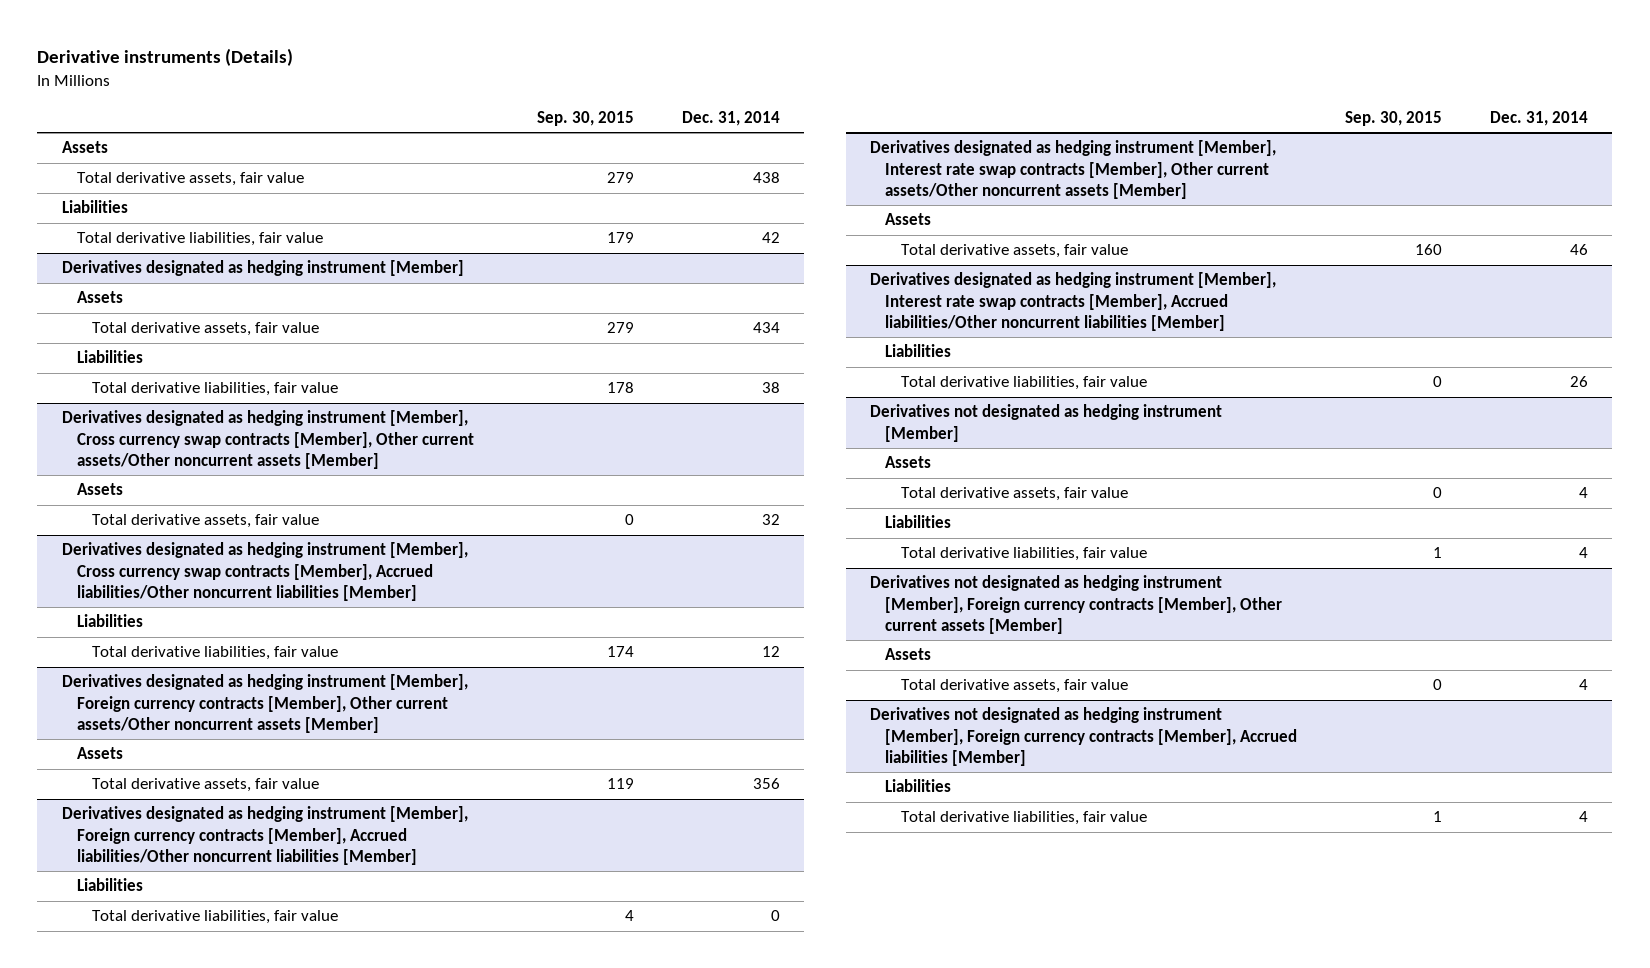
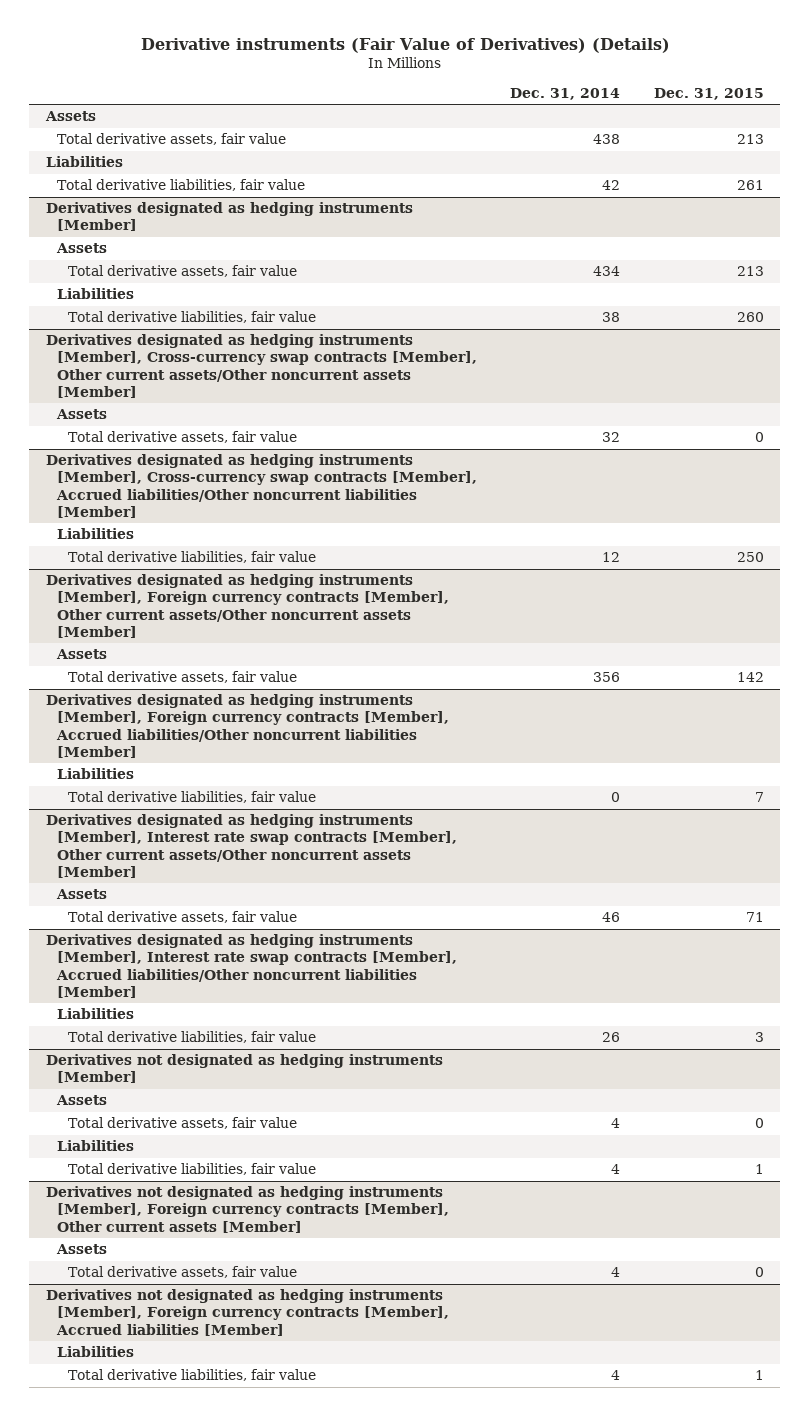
- Derivative instruments (Details)
+ Derivative instruments (Fair Value of Derivatives) (Details)
- | Sep. 30, 2015 | Dec. 31, 2014
+ | Dec. 31, 2014 | Dec. 31, 2015
- Derivatives designated as hedging instrument [Member]
+ Derivatives designated as hedging instruments [Member]
- Derivatives designated as hedging instrument [Member], Cross currency swap contracts [Member], Other current assets/Other noncurrent assets [Member]
+ Derivatives designated as hedging instruments [Member], Cross-currency swap contracts [Member], Other current assets/Other noncurrent assets [Member]
- Derivatives designated as hedging instrument [Member], Cross currency swap contracts [Member], Accrued liabilities/Other noncurrent liabilities [Member]
+ Derivatives designated as hedging instruments [Member], Cross-currency swap contracts [Member], Accrued liabilities/Other noncurrent liabilities [Member]
- Derivatives designated as hedging instrument [Member], Foreign currency contracts [Member], Other current assets/Other noncurrent assets [Member]
+ Derivatives designated as hedging instruments [Member], Foreign currency contracts [Member], Other current assets/Other noncurrent assets [Member]
- Derivatives designated as hedging instrument [Member], Foreign currency contracts [Member], Accrued liabilities/Other noncurrent liabilities [Member]
+ Derivatives designated as hedging instruments [Member], Foreign currency contracts [Member], Accrued liabilities/Other noncurrent liabilities [Member]
- Derivatives designated as hedging instrument [Member], Interest rate swap contracts [Member], Other current assets/Other noncurrent assets [Member]
+ Derivatives designated as hedging instruments [Member], Interest rate swap contracts [Member], Other current assets/Other noncurrent assets [Member]
- Derivatives designated as hedging instrument [Member], Interest rate swap contracts [Member], Accrued liabilities/Other noncurrent liabilities [Member]
+ Derivatives designated as hedging instruments [Member], Interest rate swap contracts [Member], Accrued liabilities/Other noncurrent liabilities [Member]
- Derivatives not designated as hedging instrument [Member]
+ Derivatives not designated as hedging instruments [Member]
- Derivatives not designated as hedging instrument [Member], Foreign currency contracts [Member], Other current assets [Member]
+ Derivatives not designated as hedging instruments [Member], Foreign currency contracts [Member], Other current assets [Member]
- Derivatives not designated as hedging instrument [Member], Foreign currency contracts [Member], Accrued liabilities [Member]
+ Derivatives not designated as hedging instruments [Member], Foreign currency contracts [Member], Accrued liabilities [Member]

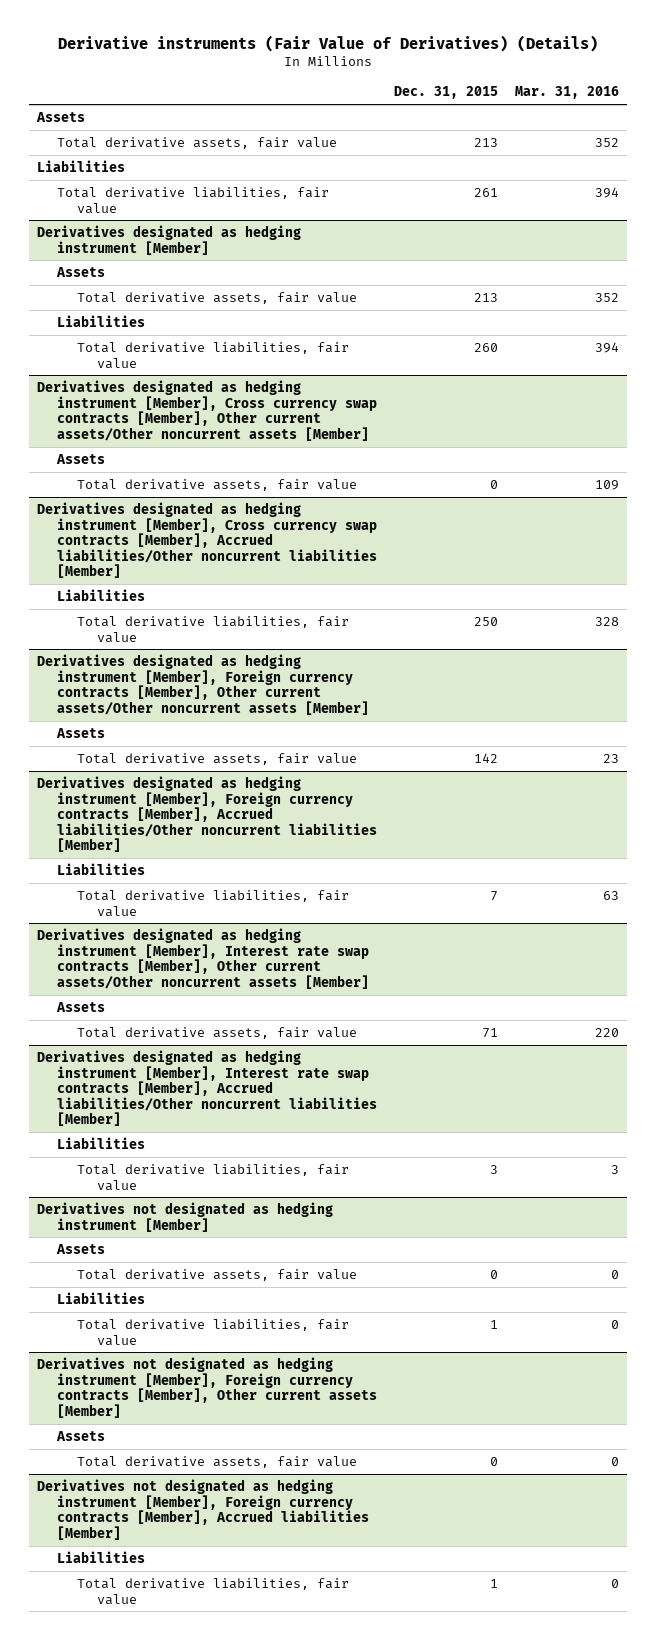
- | Dec. 31, 2014 | Dec. 31, 2015
+ | Dec. 31, 2015 | Mar. 31, 2016
- Derivatives designated as hedging instruments [Member]
+ Derivatives designated as hedging instrument [Member]
- Derivatives designated as hedging instruments [Member], Cross-currency swap contracts [Member], Other current assets/Other noncurrent assets [Member]
+ Derivatives designated as hedging instrument [Member], Cross currency swap contracts [Member], Other current assets/Other noncurrent assets [Member]
- Derivatives designated as hedging instruments [Member], Cross-currency swap contracts [Member], Accrued liabilities/Other noncurrent liabilities [Member]
+ Derivatives designated as hedging instrument [Member], Cross currency swap contracts [Member], Accrued liabilities/Other noncurrent liabilities [Member]
- Derivatives designated as hedging instruments [Member], Foreign currency contracts [Member], Other current assets/Other noncurrent assets [Member]
+ Derivatives designated as hedging instrument [Member], Foreign currency contracts [Member], Other current assets/Other noncurrent assets [Member]
- Derivatives designated as hedging instruments [Member], Foreign currency contracts [Member], Accrued liabilities/Other noncurrent liabilities [Member]
+ Derivatives designated as hedging instrument [Member], Foreign currency contracts [Member], Accrued liabilities/Other noncurrent liabilities [Member]
- Derivatives designated as hedging instruments [Member], Interest rate swap contracts [Member], Other current assets/Other noncurrent assets [Member]
+ Derivatives designated as hedging instrument [Member], Interest rate swap contracts [Member], Other current assets/Other noncurrent assets [Member]
- Derivatives designated as hedging instruments [Member], Interest rate swap contracts [Member], Accrued liabilities/Other noncurrent liabilities [Member]
+ Derivatives designated as hedging instrument [Member], Interest rate swap contracts [Member], Accrued liabilities/Other noncurrent liabilities [Member]
- Derivatives not designated as hedging instruments [Member]
+ Derivatives not designated as hedging instrument [Member]
- Derivatives not designated as hedging instruments [Member], Foreign currency contracts [Member], Other current assets [Member]
+ Derivatives not designated as hedging instrument [Member], Foreign currency contracts [Member], Other current assets [Member]
- Derivatives not designated as hedging instruments [Member], Foreign currency contracts [Member], Accrued liabilities [Member]
+ Derivatives not designated as hedging instrument [Member], Foreign currency contracts [Member], Accrued liabilities [Member]

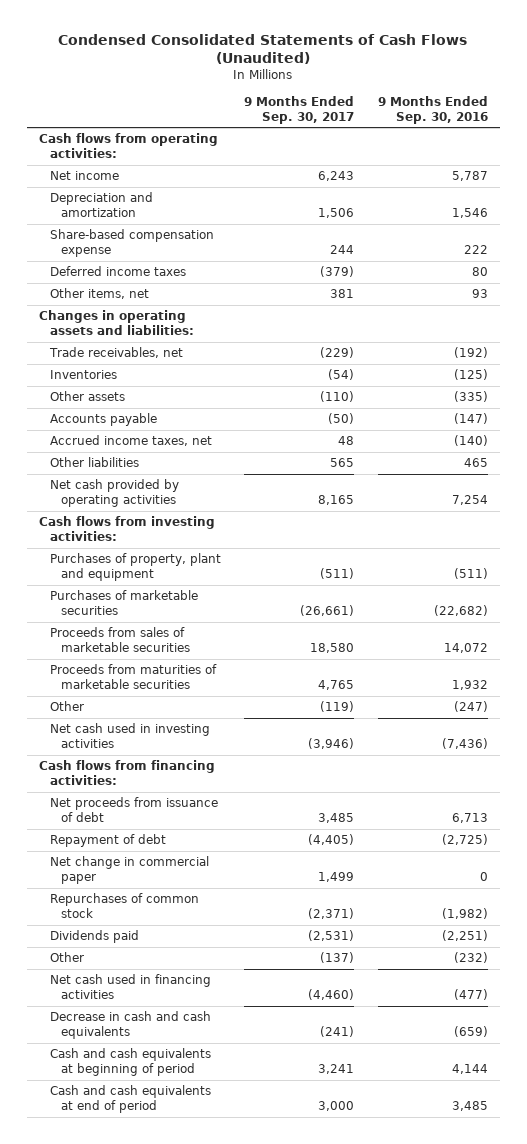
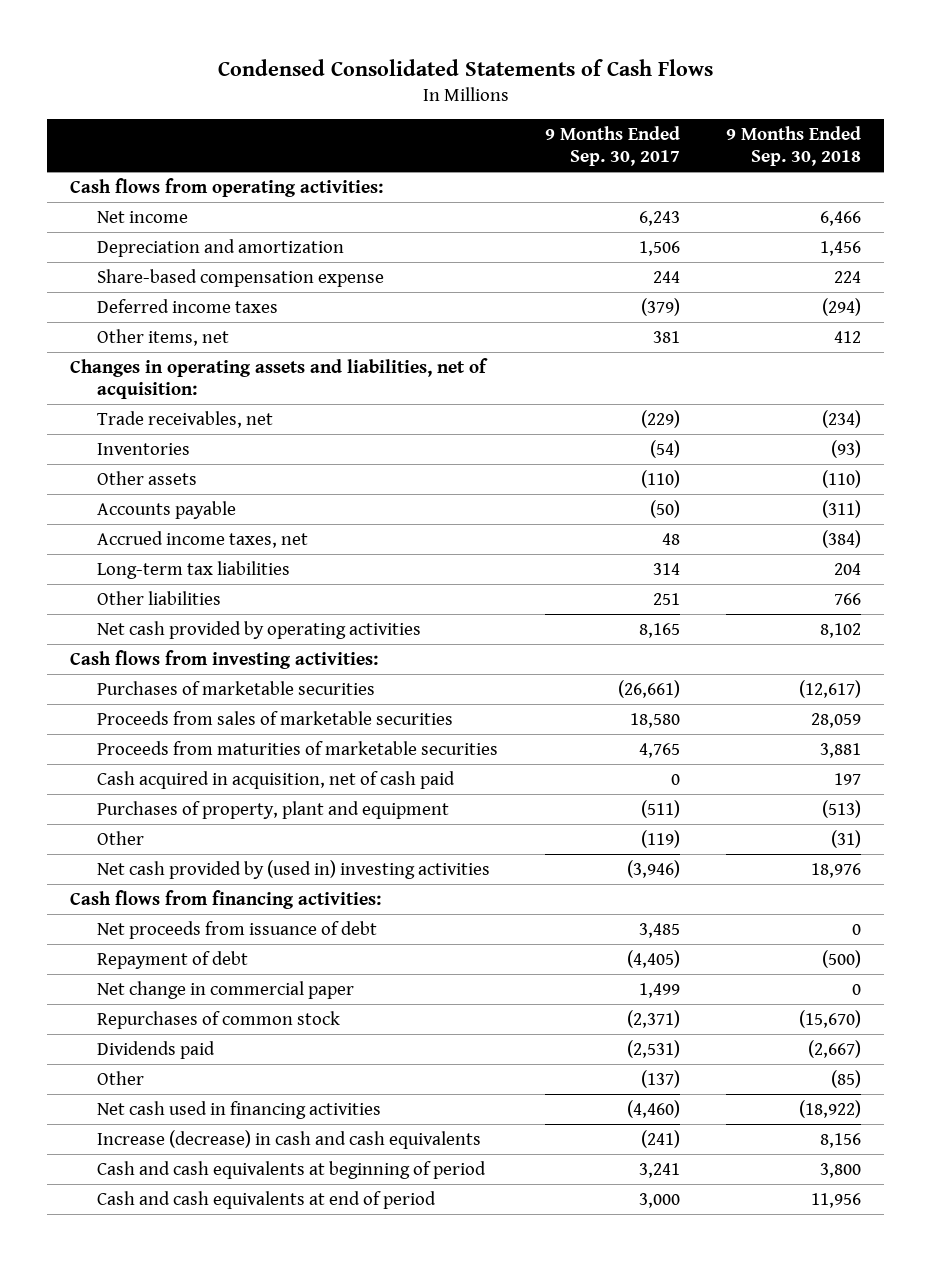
- Condensed Consolidated Statements of Cash Flows (Unaudited)
+ Condensed Consolidated Statements of Cash Flows
- | 9 Months Ended Sep. 30, 2017 | 9 Months Ended Sep. 30, 2016
+ | 9 Months Ended Sep. 30, 2017 | 9 Months Ended Sep. 30, 2018
- Changes in operating assets and liabilities:
+ Changes in operating assets and liabilities, net of acquisition:
- Other liabilities | 565 | 465
+ Long-term tax liabilities | 314 | 204
+ Other liabilities | 251 | 766
+ Cash acquired in acquisition, net of cash paid | 0 | 197
moved down: Purchases of property, plant and equipment | (511) | (513)
- Net cash used in investing activities | (3,946) | (7,436)
+ Net cash provided by (used in) investing activities | (3,946) | 18,976
- Decrease in cash and cash equivalents | (241) | (659)
+ Increase (decrease) in cash and cash equivalents | (241) | 8,156

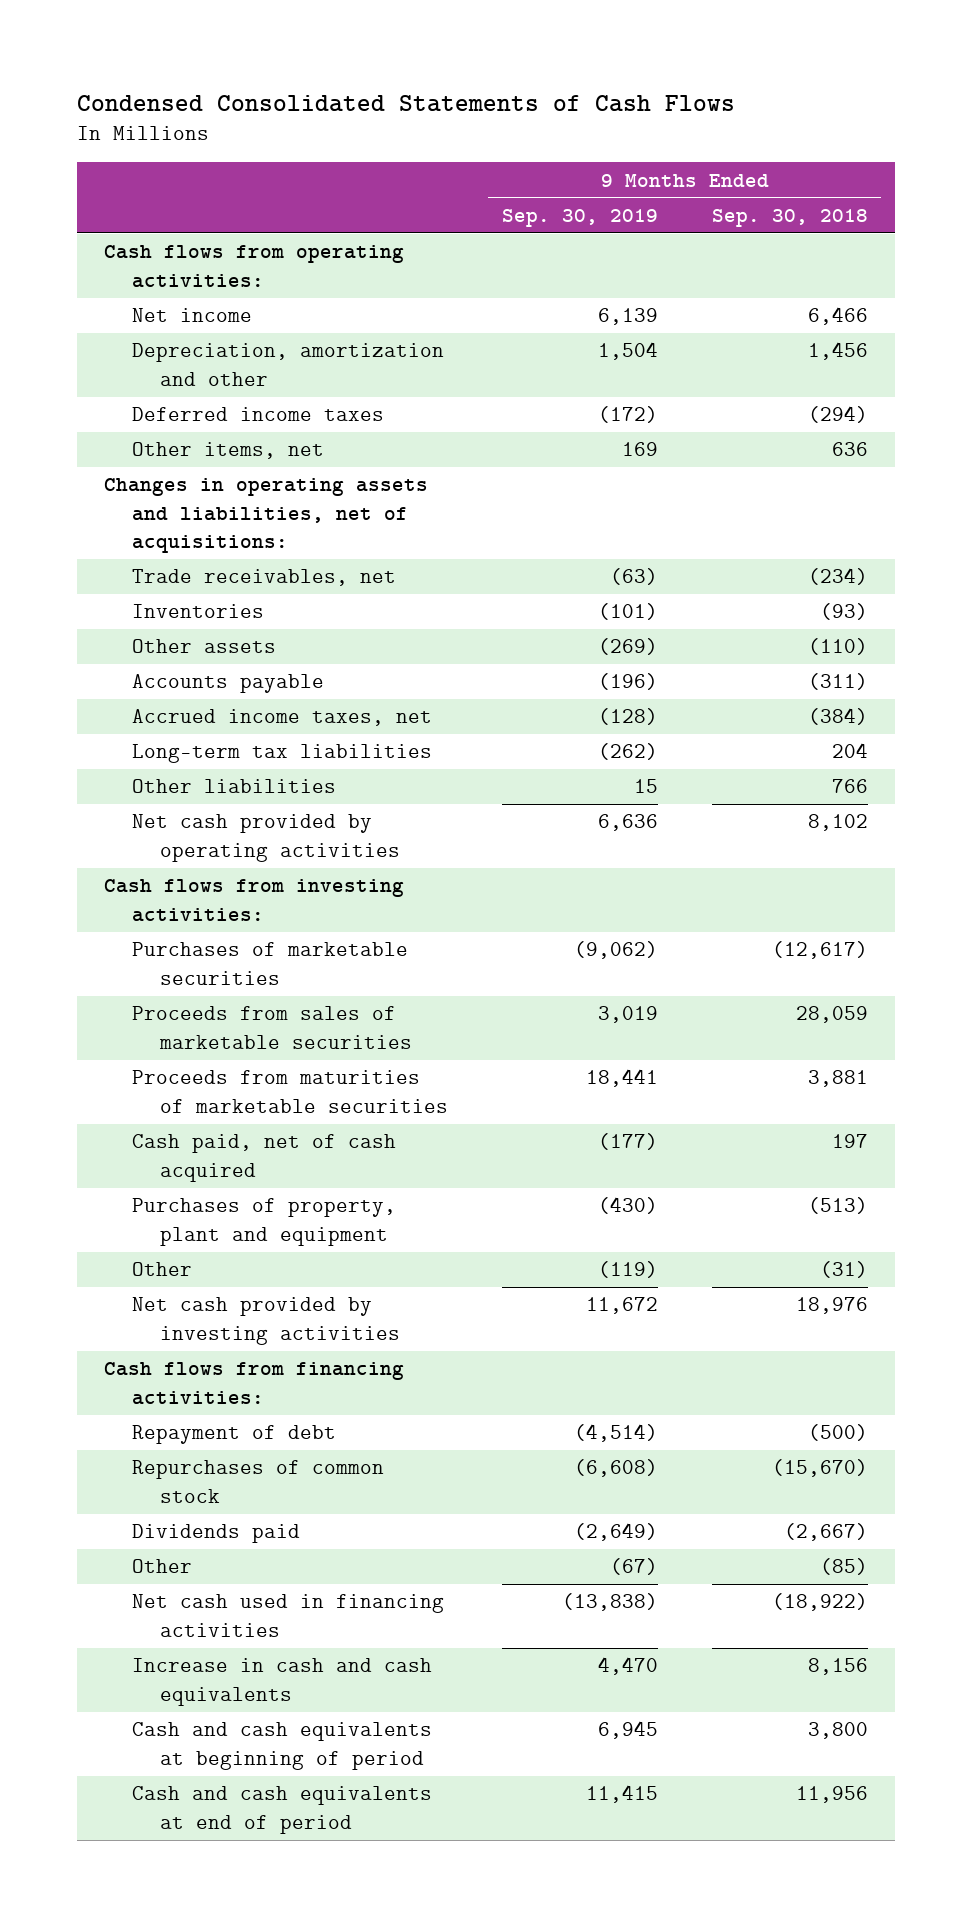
- | 9 Months Ended Sep. 30, 2017 | 9 Months Ended Sep. 30, 2018
+ | 9 Months Ended Sep. 30, 2019 | 9 Months Ended Sep. 30, 2018
- Depreciation and amortization | 1,506 | 1,456
- Share-based compensation expense | 244 | 224
+ Depreciation, amortization and other | 1,504 | 1,456
- Other items, net | 381 | 412
- Changes in operating assets and liabilities, net of acquisition:
+ Other items, net | 169 | 636
+ Changes in operating assets and liabilities, net of acquisitions:
- Cash acquired in acquisition, net of cash paid | 0 | 197
+ Cash paid, net of cash acquired | (177) | 197
- Net cash provided by (used in) investing activities | (3,946) | 18,976
+ Net cash provided by investing activities | 11,672 | 18,976
- Net proceeds from issuance of debt | 3,485 | 0
- Net change in commercial paper | 1,499 | 0
- Increase (decrease) in cash and cash equivalents | (241) | 8,156
+ Increase in cash and cash equivalents | 4,470 | 8,156

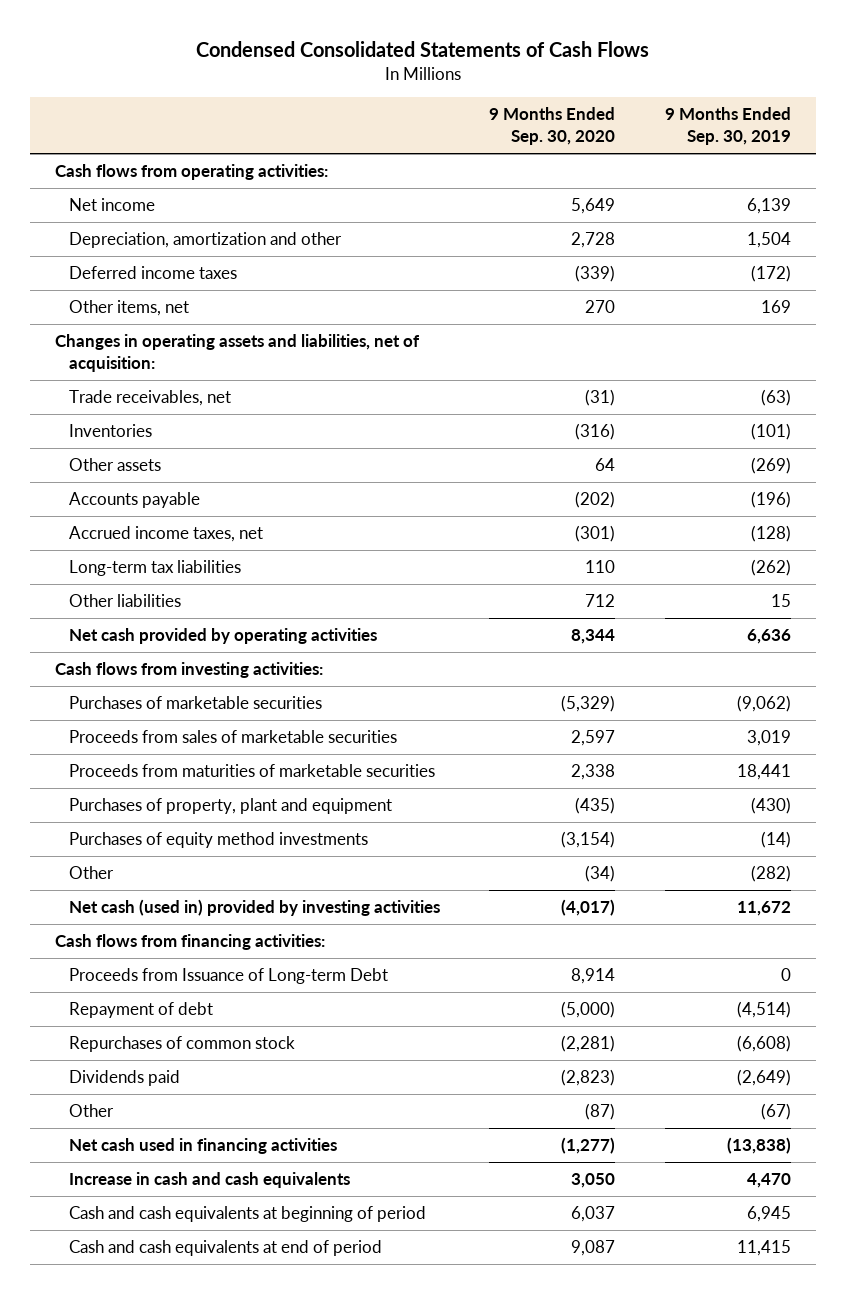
- | 9 Months Ended Sep. 30, 2019 | 9 Months Ended Sep. 30, 2018
+ | 9 Months Ended Sep. 30, 2020 | 9 Months Ended Sep. 30, 2019
- Changes in operating assets and liabilities, net of acquisitions:
+ Changes in operating assets and liabilities, net of acquisition:
- Cash paid, net of cash acquired | (177) | 197
- Other | (119) | (31)
- Net cash provided by investing activities | 11,672 | 18,976
+ Purchases of equity method investments | (3,154) | (14)
+ Other | (34) | (282)
+ Net cash (used in) provided by investing activities | (4,017) | 11,672
+ Proceeds from Issuance of Long-term Debt | 8,914 | 0

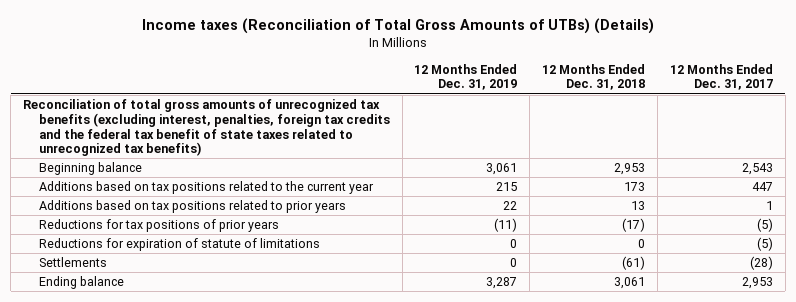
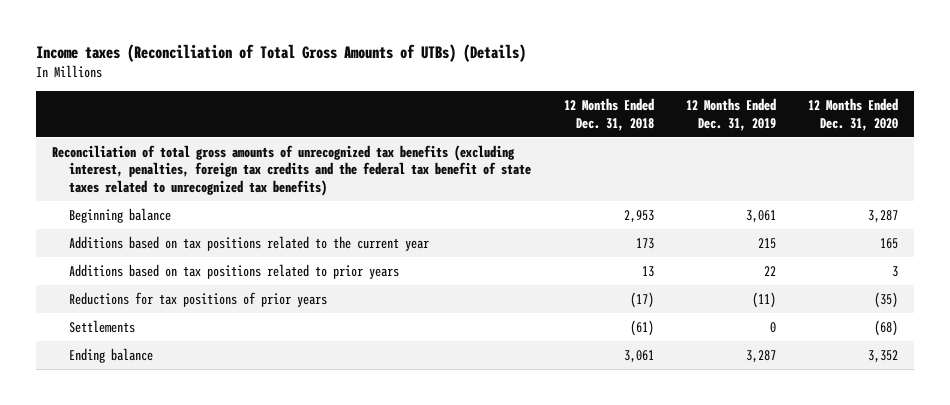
- | 12 Months Ended Dec. 31, 2019 | 12 Months Ended Dec. 31, 2018 | 12 Months Ended Dec. 31, 2017
+ | 12 Months Ended Dec. 31, 2018 | 12 Months Ended Dec. 31, 2019 | 12 Months Ended Dec. 31, 2020
- Reductions for expiration of statute of limitations | 0 | 0 | (5)

